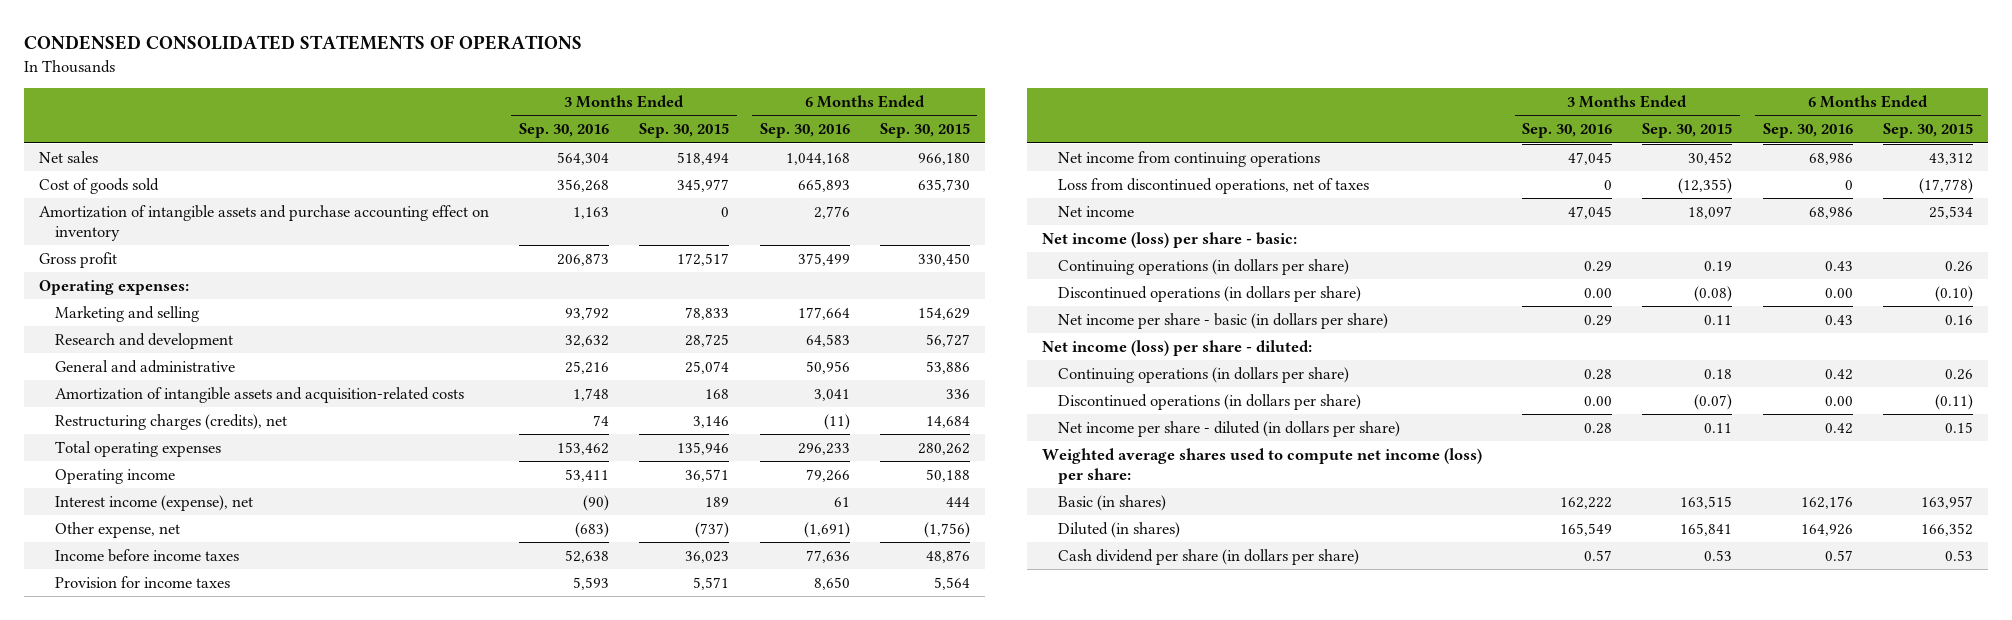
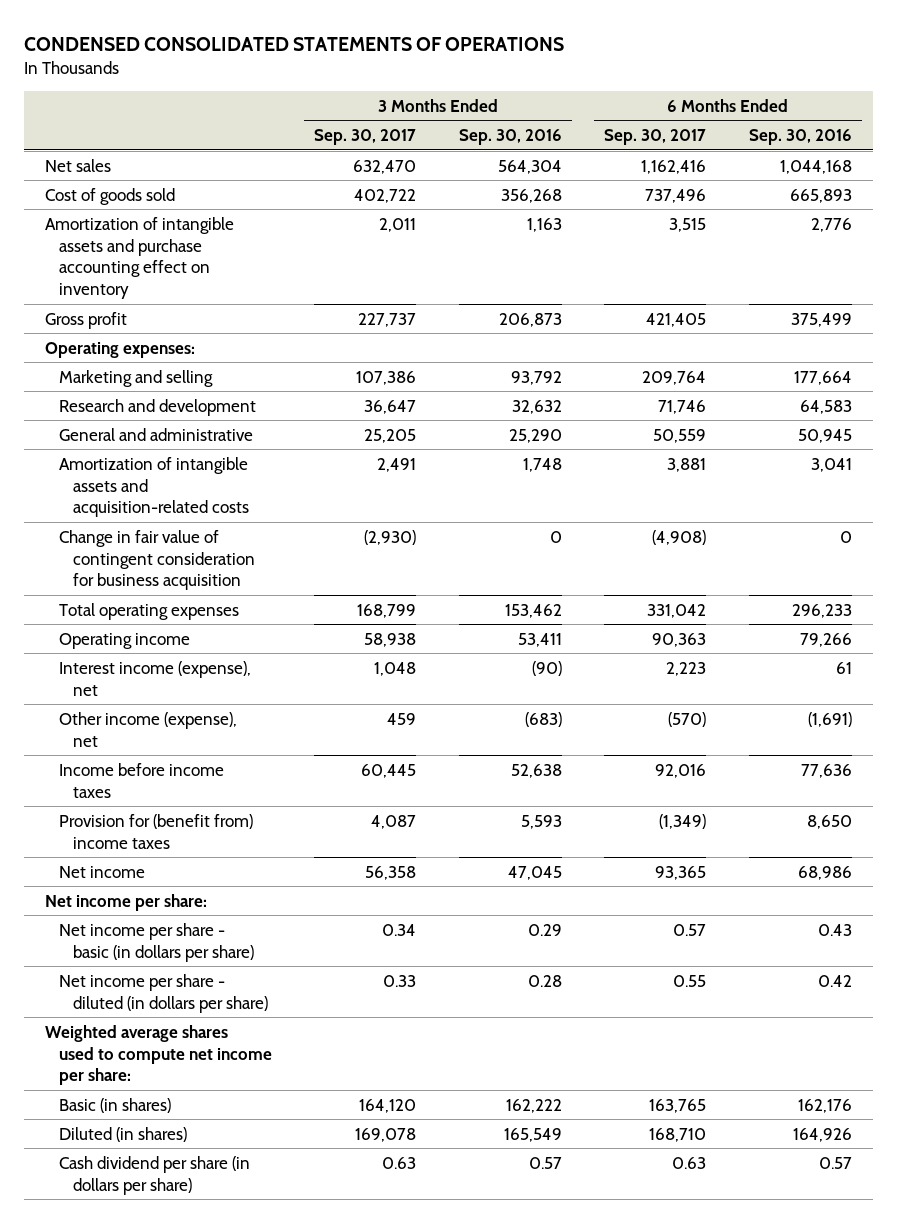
- | 3 Months Ended Sep. 30, 2016 | 3 Months Ended Sep. 30, 2015 | 6 Months Ended Sep. 30, 2016 | 6 Months Ended Sep. 30, 2015
+ | 3 Months Ended Sep. 30, 2017 | 3 Months Ended Sep. 30, 2016 | 6 Months Ended Sep. 30, 2017 | 6 Months Ended Sep. 30, 2016
- General and administrative | 25,216 | 25,074 | 50,956 | 53,886
+ General and administrative | 25,205 | 25,290 | 50,559 | 50,945
- Restructuring charges (credits), net | 74 | 3,146 | (11) | 14,684
+ Change in fair value of contingent consideration for business acquisition | (2,930) | 0 | (4,908) | 0
- Other expense, net | (683) | (737) | (1,691) | (1,756)
+ Other income (expense), net | 459 | (683) | (570) | (1,691)
- Provision for income taxes | 5,593 | 5,571 | 8,650 | 5,564
- Net income from continuing operations | 47,045 | 30,452 | 68,986 | 43,312
- Loss from discontinued operations, net of taxes | 0 | (12,355) | 0 | (17,778)
+ Provision for (benefit from) income taxes | 4,087 | 5,593 | (1,349) | 8,650
- Net income (loss) per share - basic:
- Continuing operations (in dollars per share) | 0.29 | 0.19 | 0.43 | 0.26
- Discontinued operations (in dollars per share) | 0.00 | (0.08) | 0.00 | (0.10)
+ Net income per share:
- Net income (loss) per share - diluted:
- Continuing operations (in dollars per share) | 0.28 | 0.18 | 0.42 | 0.26
- Discontinued operations (in dollars per share) | 0.00 | (0.07) | 0.00 | (0.11)
- Weighted average shares used to compute net income (loss) per share:
+ Weighted average shares used to compute net income per share:

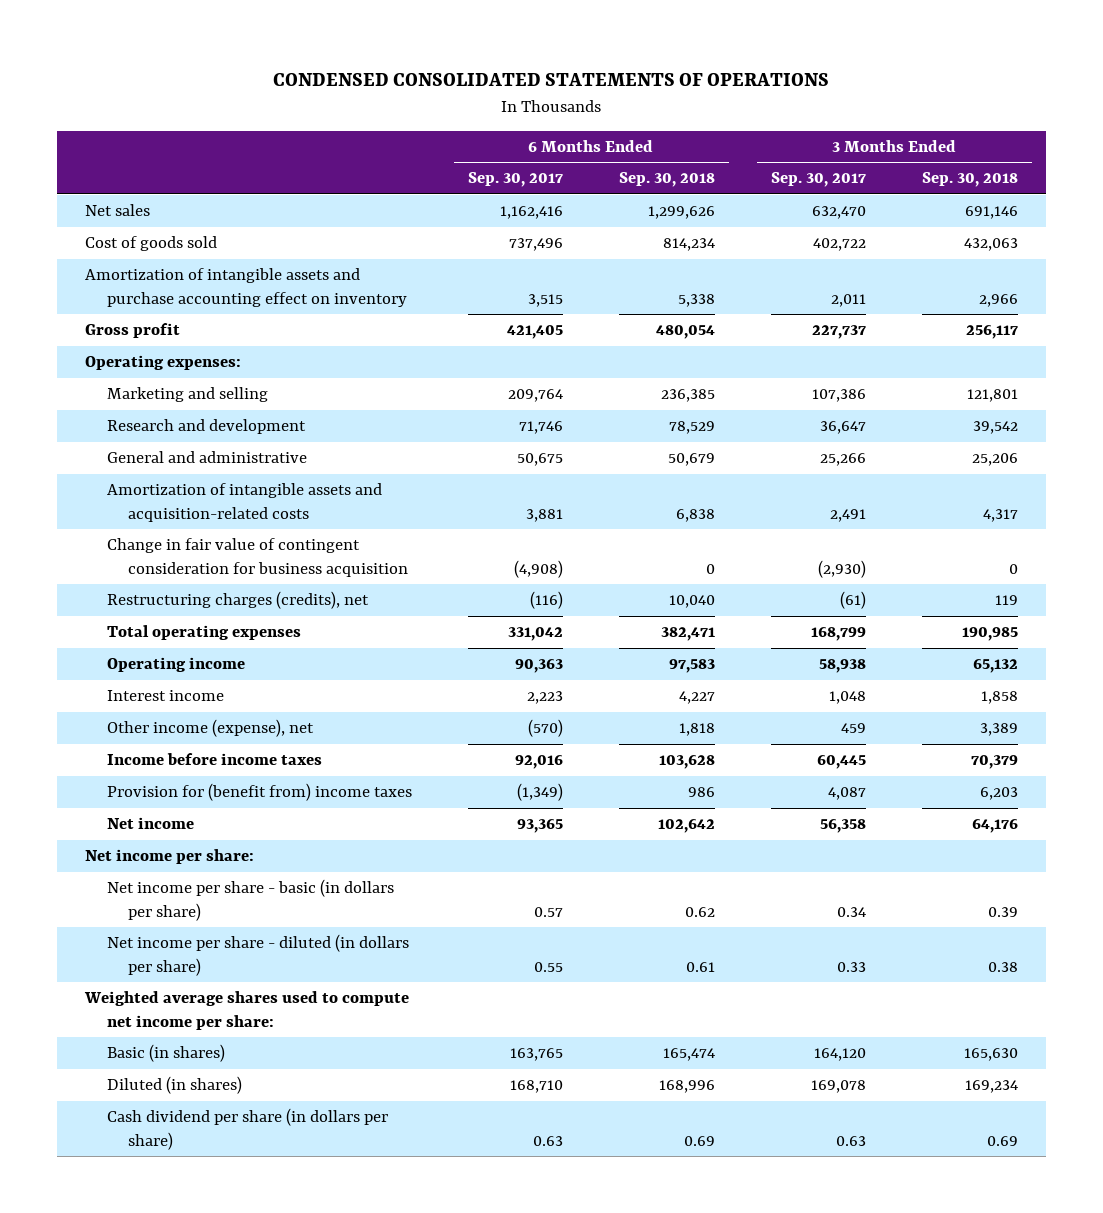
- | 3 Months Ended Sep. 30, 2017 | 3 Months Ended Sep. 30, 2016 | 6 Months Ended Sep. 30, 2017 | 6 Months Ended Sep. 30, 2016
+ | 6 Months Ended Sep. 30, 2017 | 6 Months Ended Sep. 30, 2018 | 3 Months Ended Sep. 30, 2017 | 3 Months Ended Sep. 30, 2018
- General and administrative | 25,205 | 25,290 | 50,559 | 50,945
+ General and administrative | 50,675 | 50,679 | 25,266 | 25,206
+ Restructuring charges (credits), net | (116) | 10,040 | (61) | 119
- Interest income (expense), net | 1,048 | (90) | 2,223 | 61
+ Interest income | 2,223 | 4,227 | 1,048 | 1,858

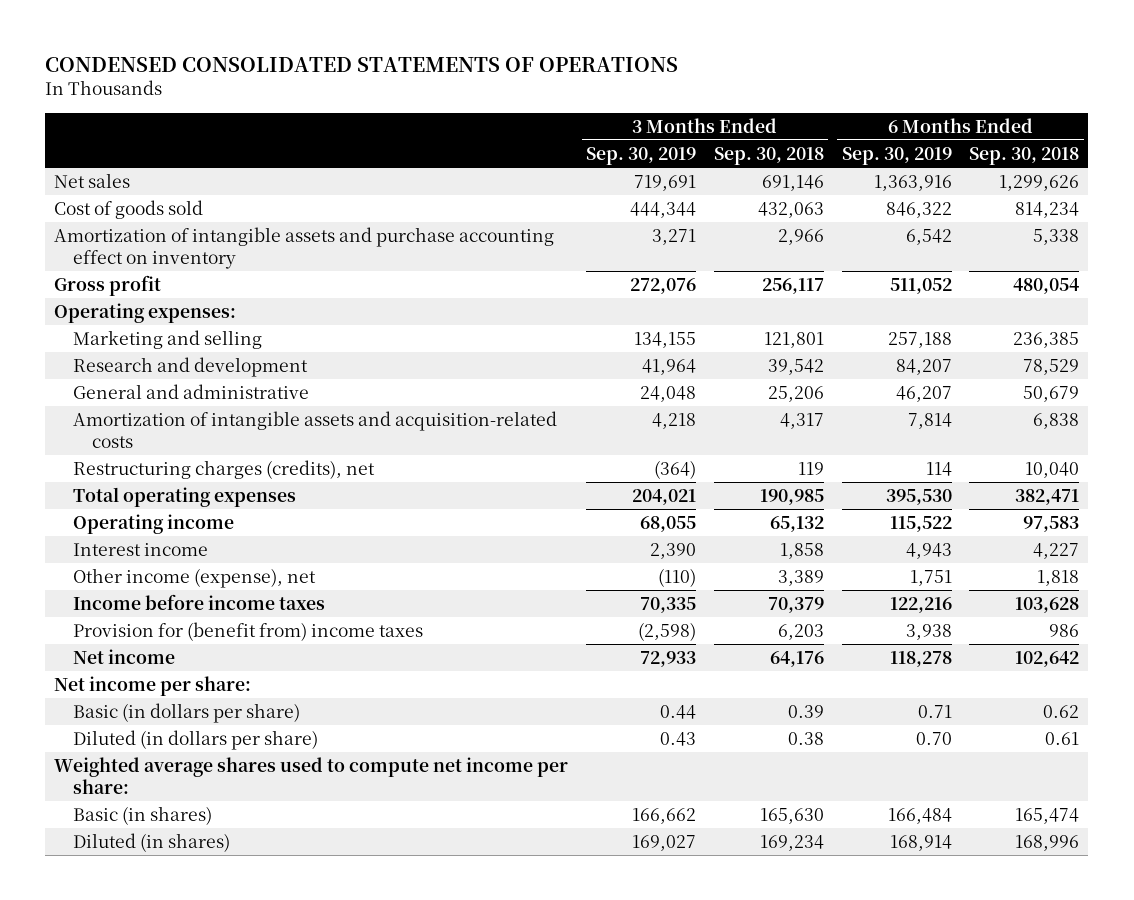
- | 6 Months Ended Sep. 30, 2017 | 6 Months Ended Sep. 30, 2018 | 3 Months Ended Sep. 30, 2017 | 3 Months Ended Sep. 30, 2018
+ | 3 Months Ended Sep. 30, 2019 | 3 Months Ended Sep. 30, 2018 | 6 Months Ended Sep. 30, 2019 | 6 Months Ended Sep. 30, 2018
- Change in fair value of contingent consideration for business acquisition | (4,908) | 0 | (2,930) | 0
- Net income per share - basic (in dollars per share) | 0.57 | 0.62 | 0.34 | 0.39
- Net income per share - diluted (in dollars per share) | 0.55 | 0.61 | 0.33 | 0.38
+ Basic (in dollars per share) | 0.44 | 0.39 | 0.71 | 0.62
+ Diluted (in dollars per share) | 0.43 | 0.38 | 0.70 | 0.61
- Cash dividend per share (in dollars per share) | 0.63 | 0.69 | 0.63 | 0.69

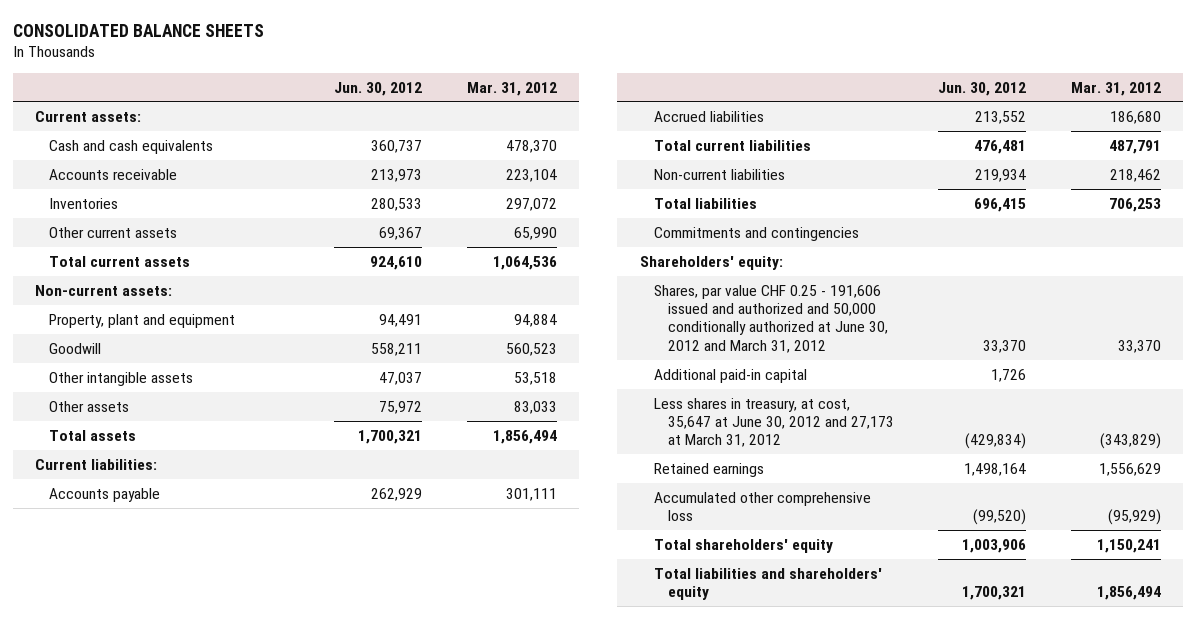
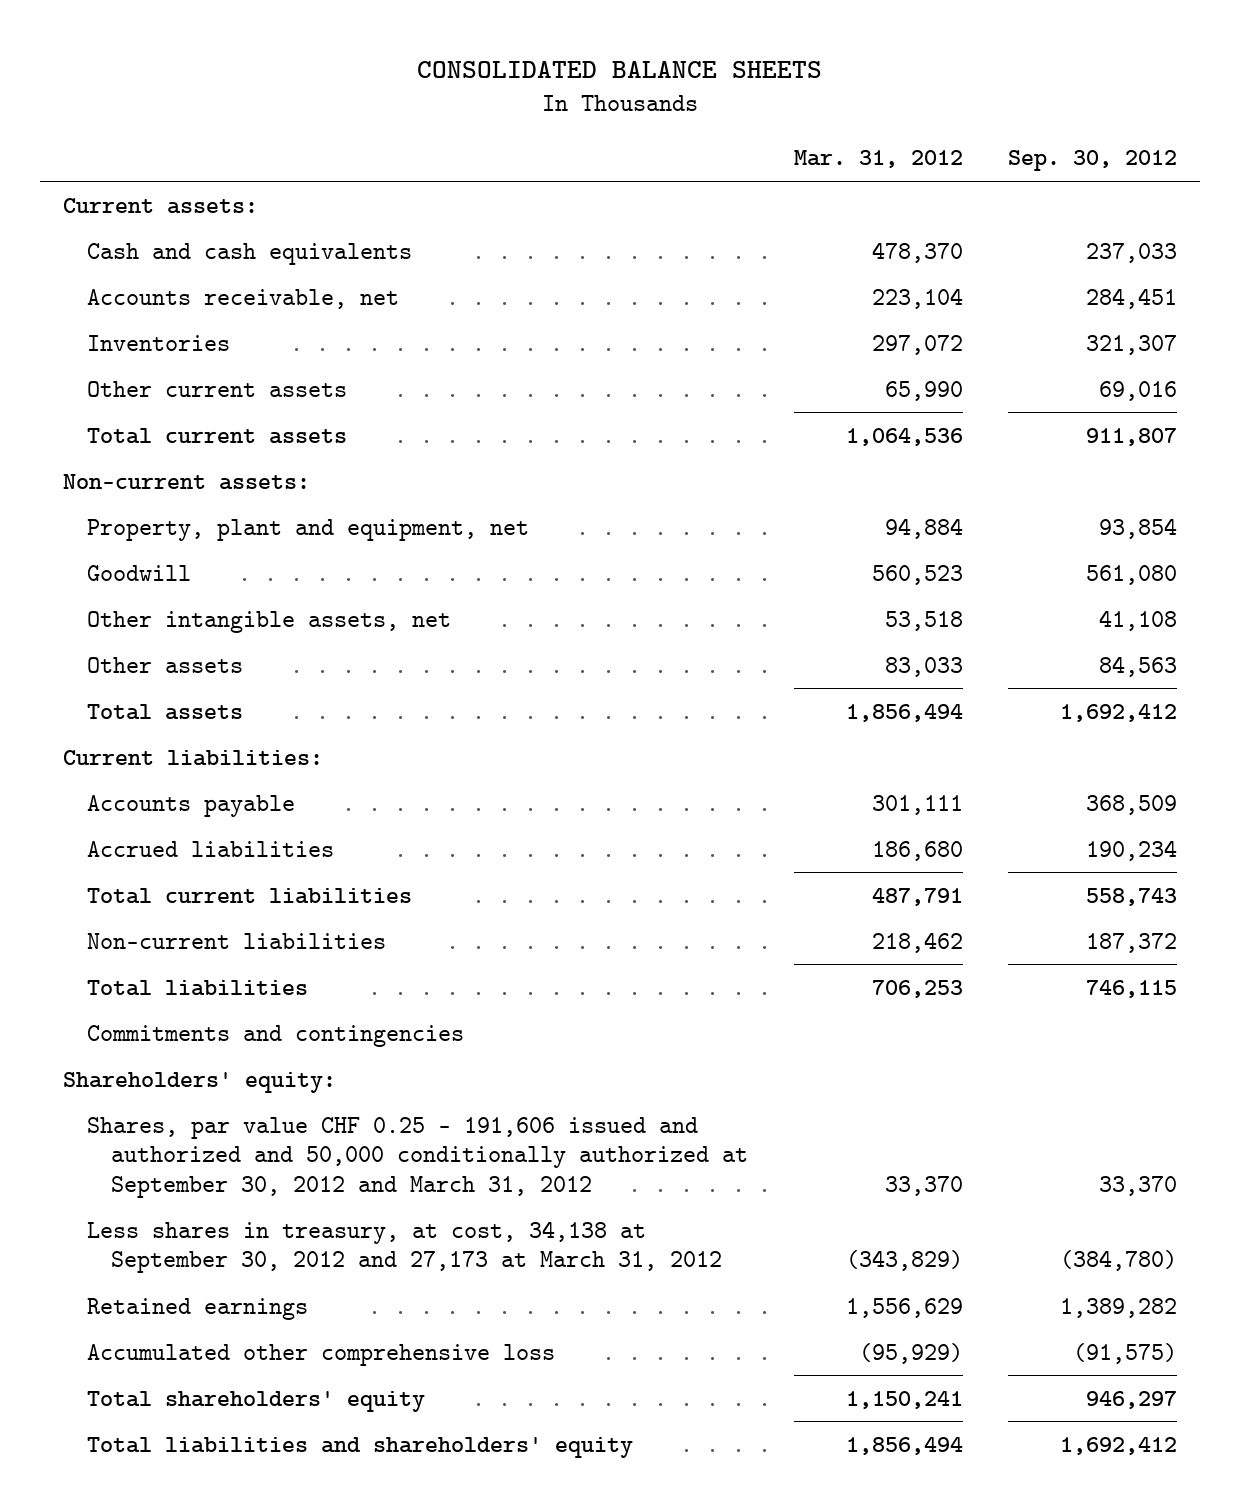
- | Jun. 30, 2012 | Mar. 31, 2012
+ | Mar. 31, 2012 | Sep. 30, 2012
- Accounts receivable | 213,973 | 223,104
+ Accounts receivable, net | 223,104 | 284,451
- Property, plant and equipment | 94,491 | 94,884
+ Property, plant and equipment, net | 94,884 | 93,854
- Other intangible assets | 47,037 | 53,518
+ Other intangible assets, net | 53,518 | 41,108
- Shares, par value CHF 0.25 - 191,606 issued and authorized and 50,000 conditionally authorized at June 30, 2012 and March 31, 2012 | 33,370 | 33,370
- Additional paid-in capital | 1,726 |
- Less shares in treasury, at cost, 35,647 at June 30, 2012 and 27,173 at March 31, 2012 | (429,834) | (343,829)
+ Shares, par value CHF 0.25 - 191,606 issued and authorized and 50,000 conditionally authorized at September 30, 2012 and March 31, 2012 | 33,370 | 33,370
+ Less shares in treasury, at cost, 34,138 at September 30, 2012 and 27,173 at March 31, 2012 | (343,829) | (384,780)

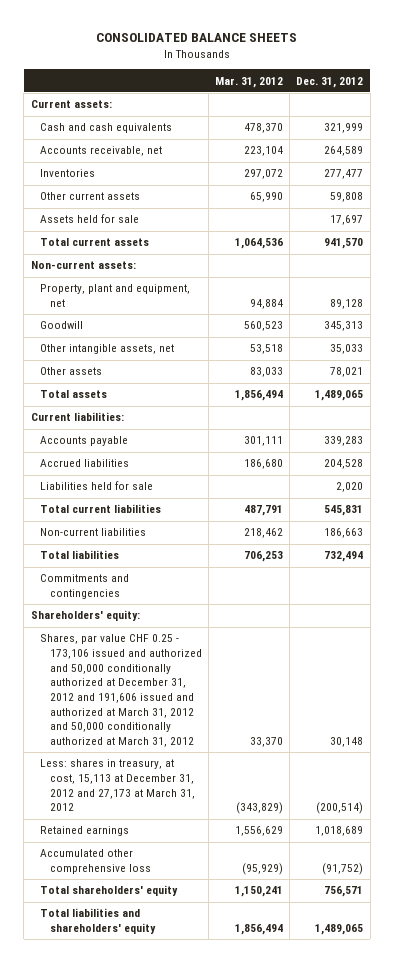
- | Mar. 31, 2012 | Sep. 30, 2012
+ | Mar. 31, 2012 | Dec. 31, 2012
+ Assets held for sale | | 17,697
+ Liabilities held for sale | | 2,020
- Shares, par value CHF 0.25 - 191,606 issued and authorized and 50,000 conditionally authorized at September 30, 2012 and March 31, 2012 | 33,370 | 33,370
- Less shares in treasury, at cost, 34,138 at September 30, 2012 and 27,173 at March 31, 2012 | (343,829) | (384,780)
+ Shares, par value CHF 0.25 - 173,106 issued and authorized and 50,000 conditionally authorized at December 31, 2012 and 191,606 issued and authorized at March 31, 2012 and 50,000 conditionally authorized at March 31, 2012 | 33,370 | 30,148
+ Less: shares in treasury, at cost, 15,113 at December 31, 2012 and 27,173 at March 31, 2012 | (343,829) | (200,514)

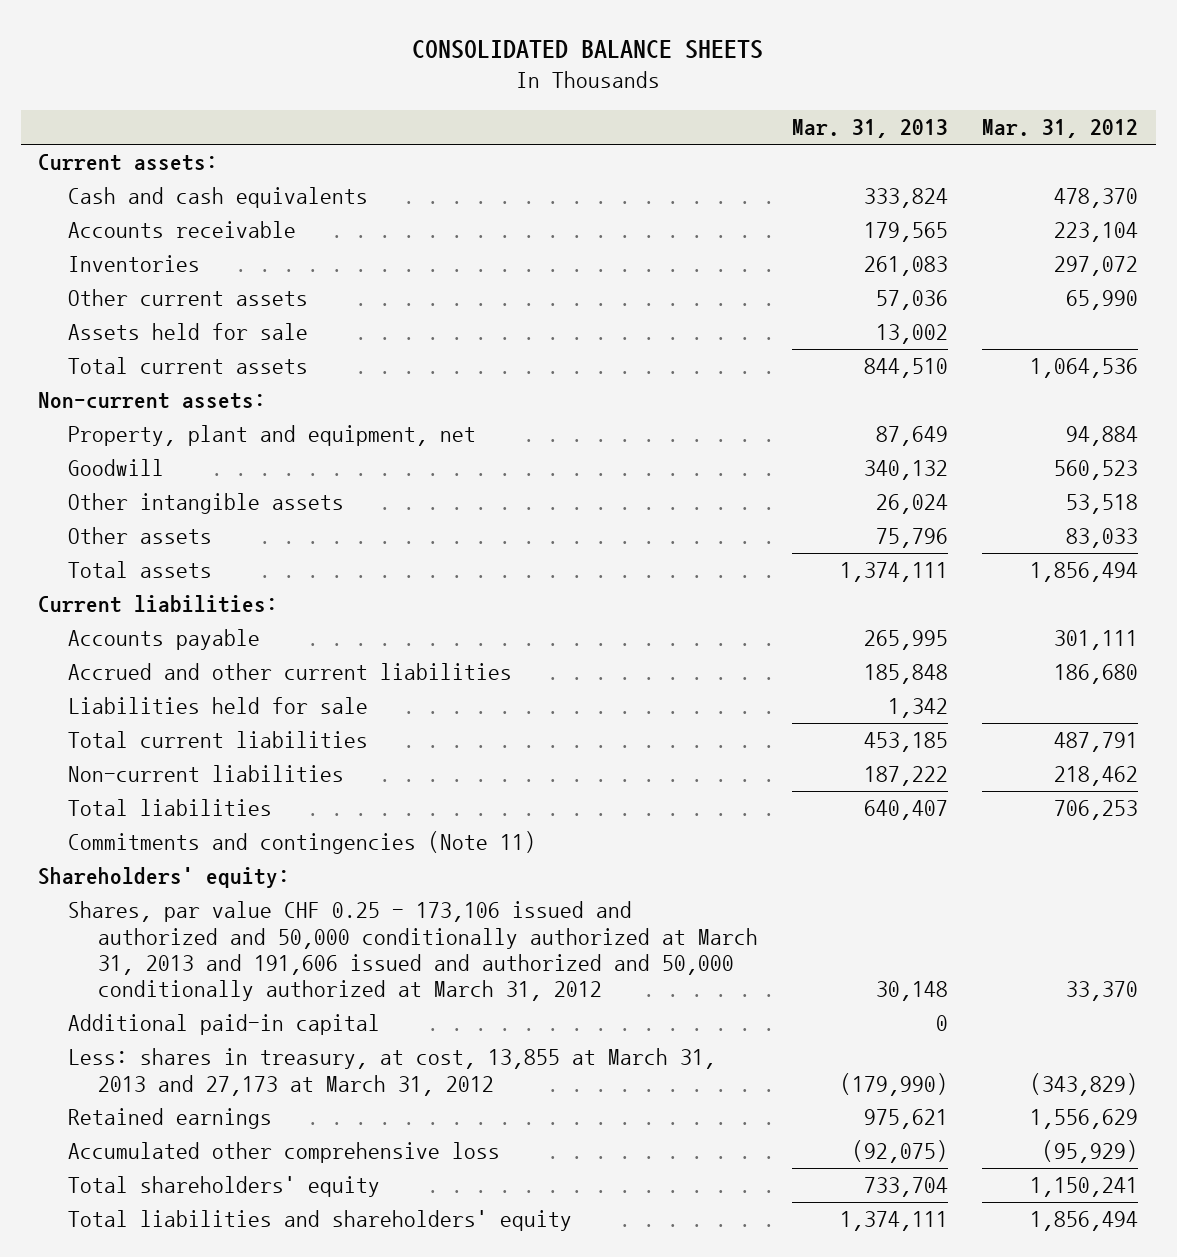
- | Mar. 31, 2012 | Dec. 31, 2012
+ | Mar. 31, 2013 | Mar. 31, 2012
- Accounts receivable, net | 223,104 | 264,589
+ Accounts receivable | 179,565 | 223,104
- Other intangible assets, net | 53,518 | 35,033
+ Other intangible assets | 26,024 | 53,518
- Accrued liabilities | 186,680 | 204,528
+ Accrued and other current liabilities | 185,848 | 186,680
- Commitments and contingencies
+ Commitments and contingencies (Note 11)
- Shares, par value CHF 0.25 - 173,106 issued and authorized and 50,000 conditionally authorized at December 31, 2012 and 191,606 issued and authorized at March 31, 2012 and 50,000 conditionally authorized at March 31, 2012 | 33,370 | 30,148
- Less: shares in treasury, at cost, 15,113 at December 31, 2012 and 27,173 at March 31, 2012 | (343,829) | (200,514)
+ Shares, par value CHF 0.25 - 173,106 issued and authorized and 50,000 conditionally authorized at March 31, 2013 and 191,606 issued and authorized and 50,000 conditionally authorized at March 31, 2012 | 30,148 | 33,370
+ Additional paid-in capital | 0 |
+ Less: shares in treasury, at cost, 13,855 at March 31, 2013 and 27,173 at March 31, 2012 | (179,990) | (343,829)

